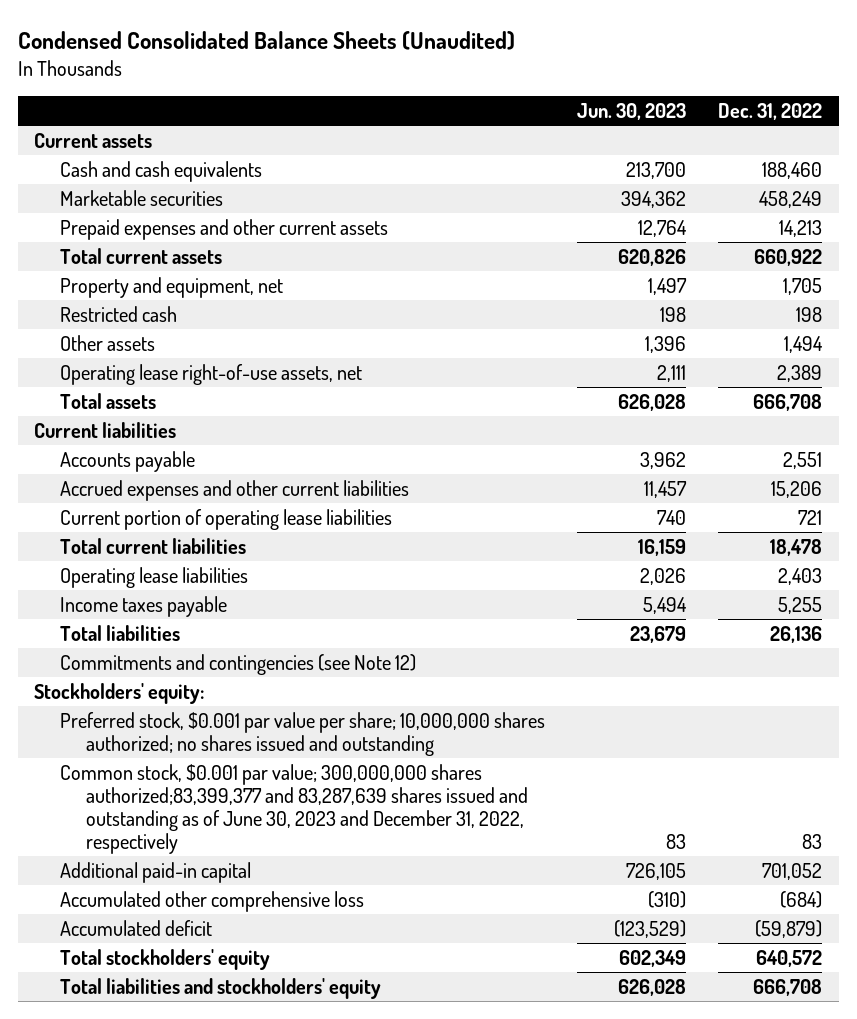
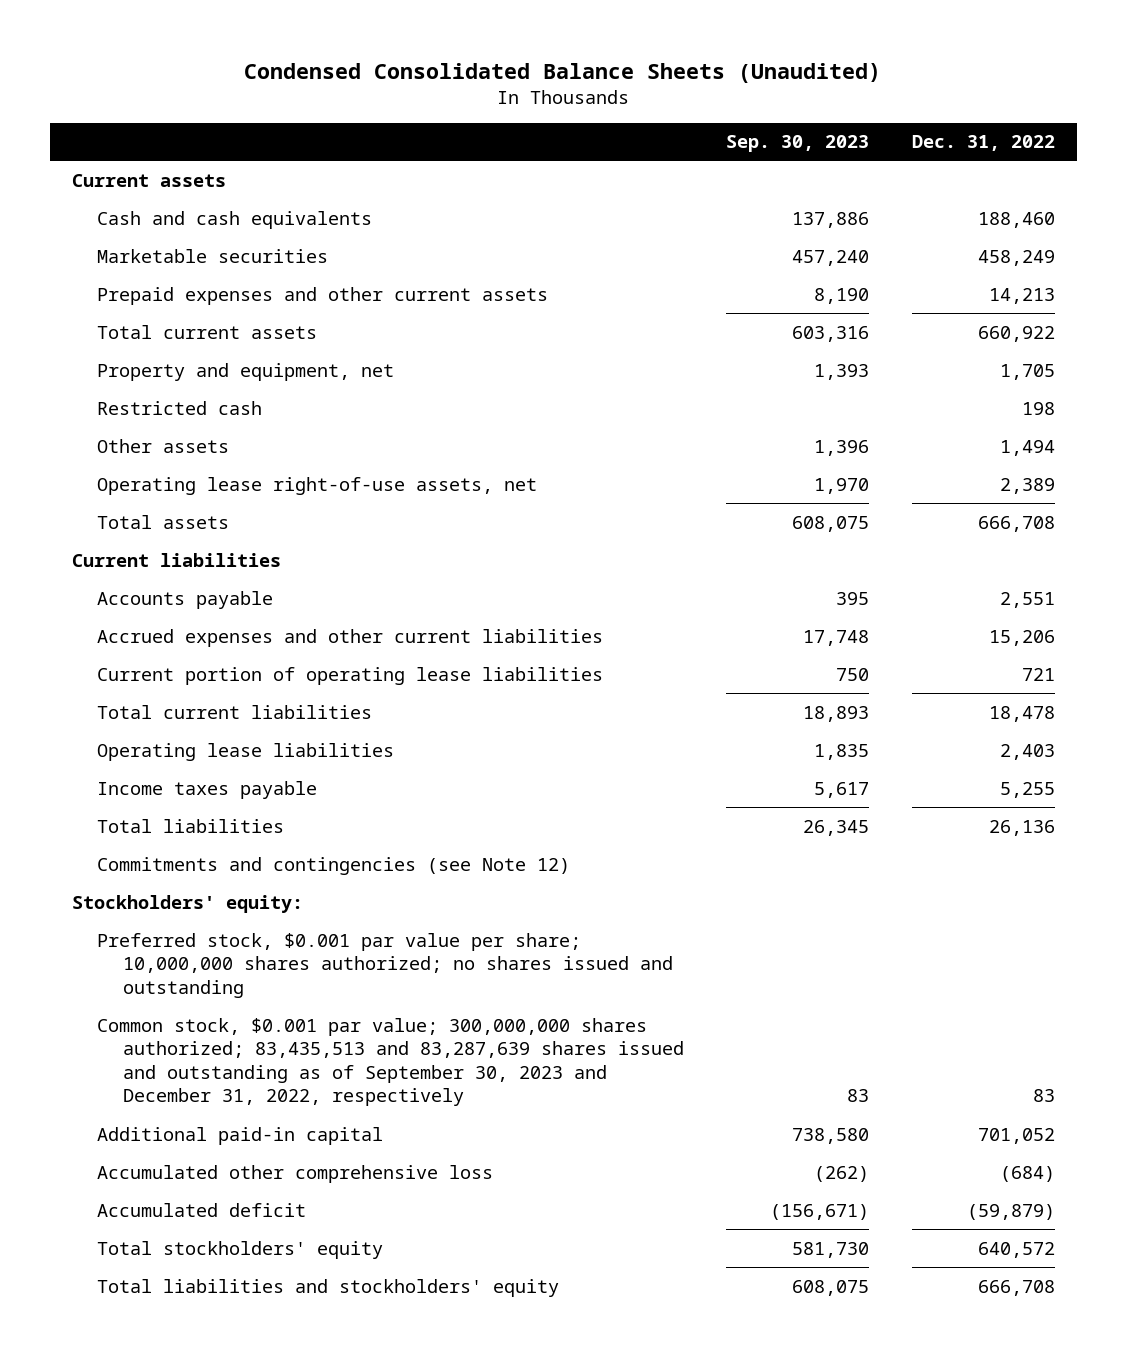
- | Jun. 30, 2023 | Dec. 31, 2022
+ | Sep. 30, 2023 | Dec. 31, 2022
- Common stock, $0.001 par value; 300,000,000 shares authorized;83,399,377 and 83,287,639 shares issued and outstanding as of June 30, 2023 and December 31, 2022, respectively | 83 | 83
+ Common stock, $0.001 par value; 300,000,000 shares authorized; 83,435,513 and 83,287,639 shares issued and outstanding as of September 30, 2023 and December 31, 2022, respectively | 83 | 83

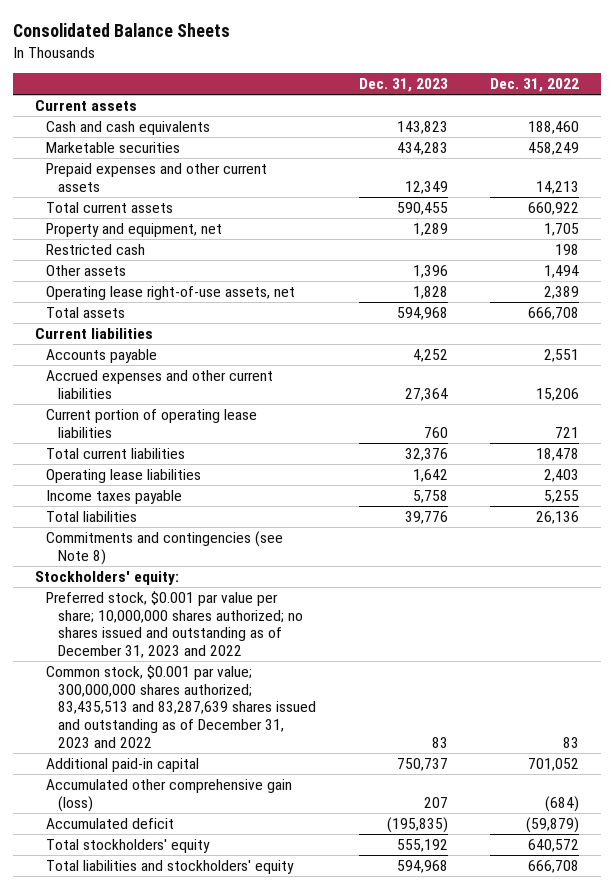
- Condensed Consolidated Balance Sheets (Unaudited)
+ Consolidated Balance Sheets
- | Sep. 30, 2023 | Dec. 31, 2022
+ | Dec. 31, 2023 | Dec. 31, 2022
- Commitments and contingencies (see Note 12)
+ Commitments and contingencies (see Note 8)
- Preferred stock, $0.001 par value per share; 10,000,000 shares authorized; no shares issued and outstanding
- Common stock, $0.001 par value; 300,000,000 shares authorized; 83,435,513 and 83,287,639 shares issued and outstanding as of September 30, 2023 and December 31, 2022, respectively | 83 | 83
+ Preferred stock, $0.001 par value per share; 10,000,000 shares authorized; no shares issued and outstanding as of December 31, 2023 and 2022
+ Common stock, $0.001 par value; 300,000,000 shares authorized; 83,435,513 and 83,287,639 shares issued and outstanding as of December 31, 2023 and 2022 | 83 | 83
- Accumulated other comprehensive loss | (262) | (684)
+ Accumulated other comprehensive gain (loss) | 207 | (684)

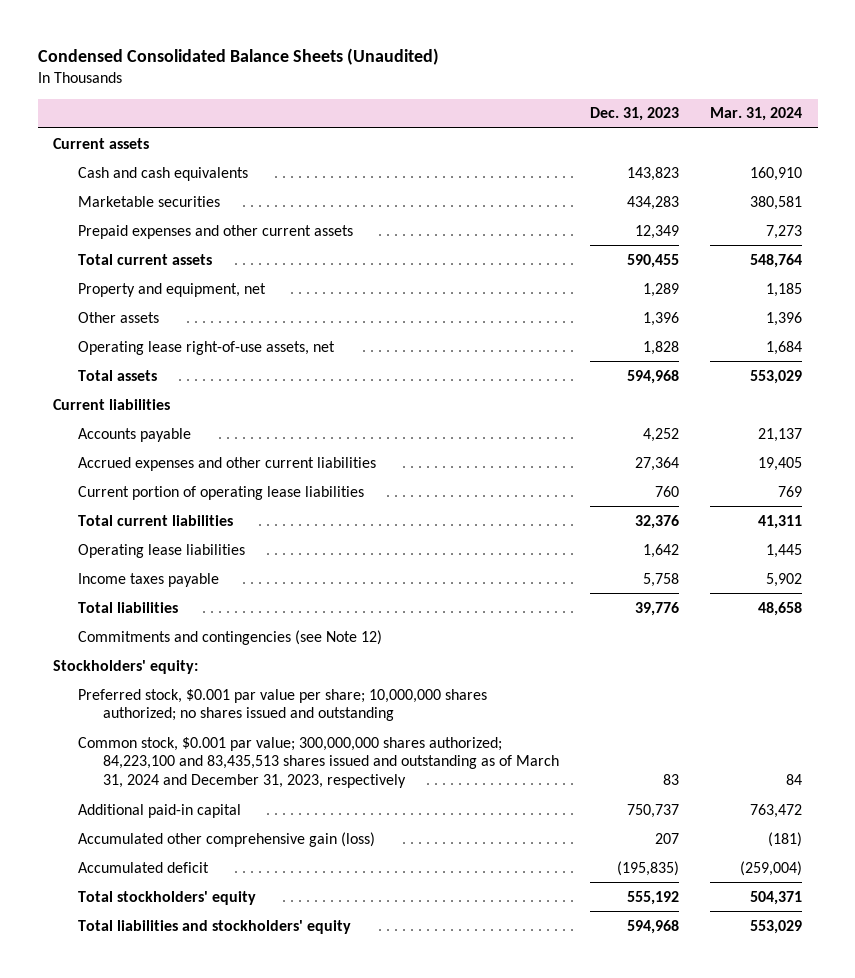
- Consolidated Balance Sheets
+ Condensed Consolidated Balance Sheets (Unaudited)
- | Dec. 31, 2023 | Dec. 31, 2022
+ | Dec. 31, 2023 | Mar. 31, 2024
- Restricted cash | | 198
- Commitments and contingencies (see Note 8)
+ Commitments and contingencies (see Note 12)
- Preferred stock, $0.001 par value per share; 10,000,000 shares authorized; no shares issued and outstanding as of December 31, 2023 and 2022
- Common stock, $0.001 par value; 300,000,000 shares authorized; 83,435,513 and 83,287,639 shares issued and outstanding as of December 31, 2023 and 2022 | 83 | 83
+ Preferred stock, $0.001 par value per share; 10,000,000 shares authorized; no shares issued and outstanding
+ Common stock, $0.001 par value; 300,000,000 shares authorized; 84,223,100 and 83,435,513 shares issued and outstanding as of March 31, 2024 and December 31, 2023, respectively | 83 | 84

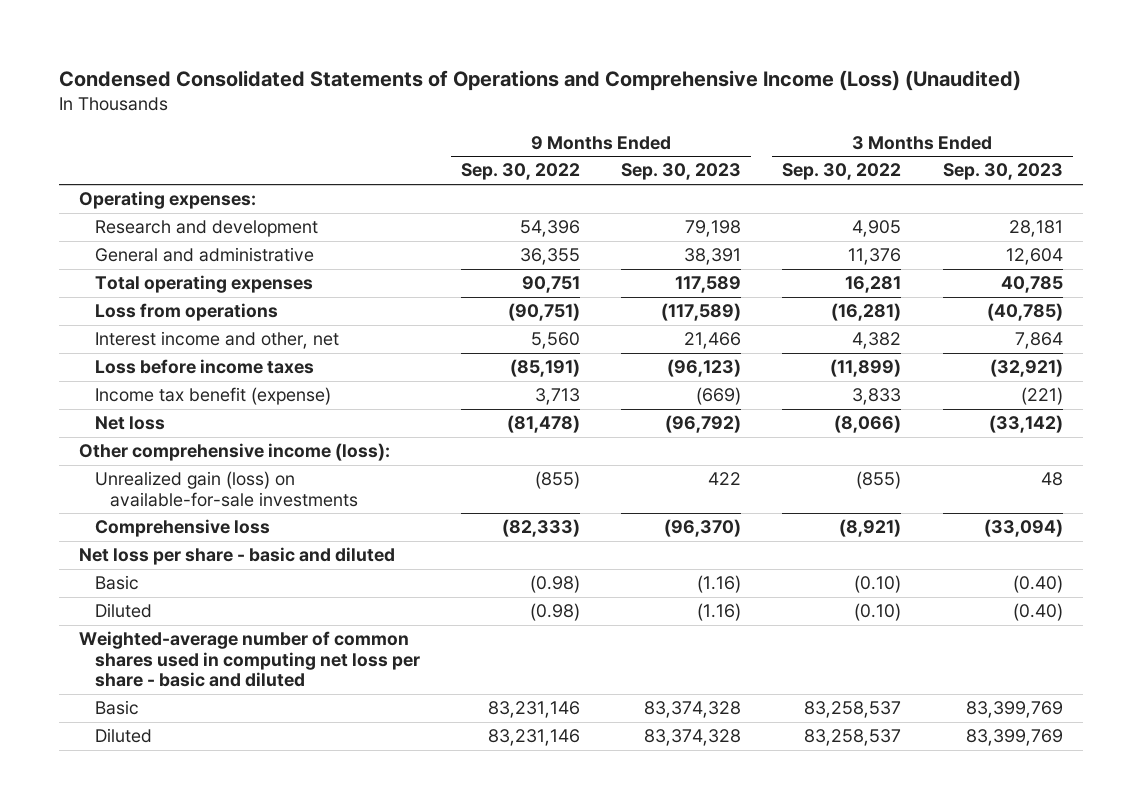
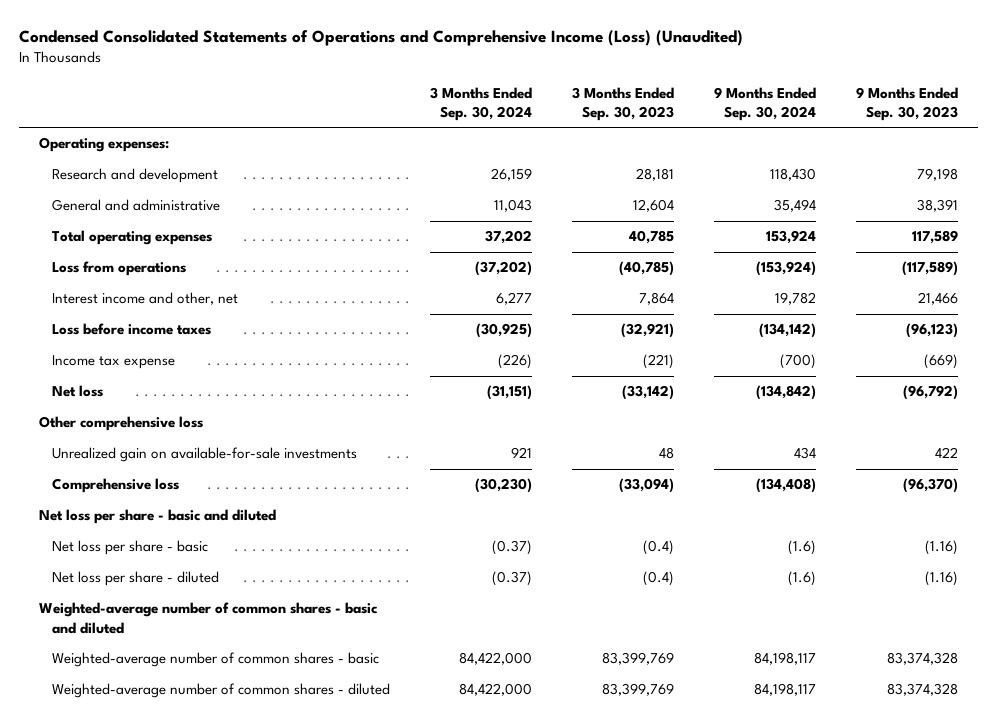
- | 9 Months Ended Sep. 30, 2022 | 9 Months Ended Sep. 30, 2023 | 3 Months Ended Sep. 30, 2022 | 3 Months Ended Sep. 30, 2023
+ | 3 Months Ended Sep. 30, 2024 | 3 Months Ended Sep. 30, 2023 | 9 Months Ended Sep. 30, 2024 | 9 Months Ended Sep. 30, 2023
- Income tax benefit (expense) | 3,713 | (669) | 3,833 | (221)
+ Income tax expense | (226) | (221) | (700) | (669)
- Other comprehensive income (loss):
- Unrealized gain (loss) on available-for-sale investments | (855) | 422 | (855) | 48
+ Other comprehensive loss
+ Unrealized gain on available-for-sale investments | 921 | 48 | 434 | 422
- Basic | (0.98) | (1.16) | (0.10) | (0.40)
- Diluted | (0.98) | (1.16) | (0.10) | (0.40)
- Weighted-average number of common shares used in computing net loss per share - basic and diluted
- Basic | 83,231,146 | 83,374,328 | 83,258,537 | 83,399,769
- Diluted | 83,231,146 | 83,374,328 | 83,258,537 | 83,399,769
+ Net loss per share - basic | (0.37) | (0.4) | (1.6) | (1.16)
+ Net loss per share - diluted | (0.37) | (0.4) | (1.6) | (1.16)
+ Weighted-average number of common shares - basic and diluted
+ Weighted-average number of common shares - basic | 84,422,000 | 83,399,769 | 84,198,117 | 83,374,328
+ Weighted-average number of common shares - diluted | 84,422,000 | 83,399,769 | 84,198,117 | 83,374,328

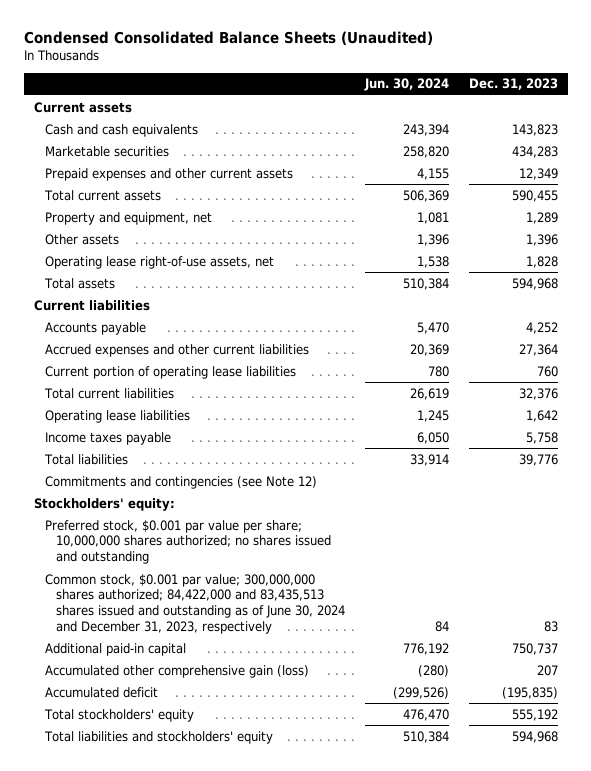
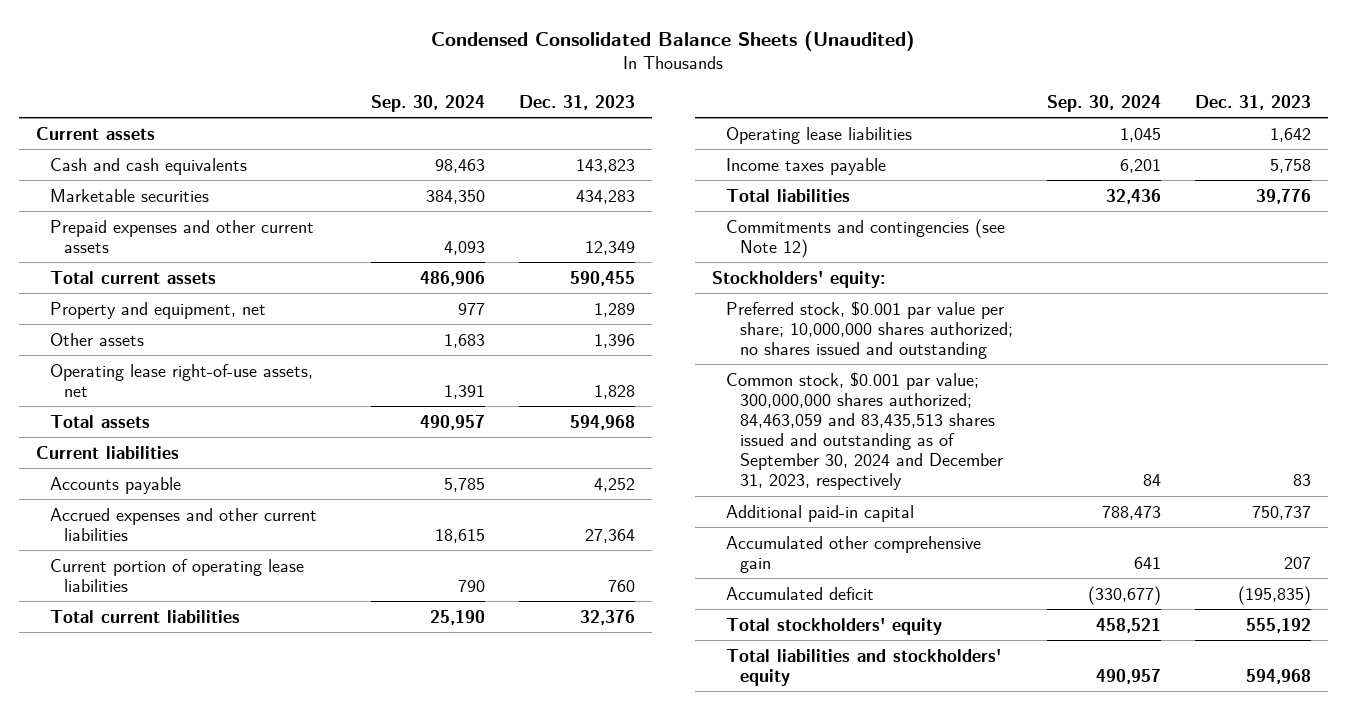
- | Jun. 30, 2024 | Dec. 31, 2023
+ | Sep. 30, 2024 | Dec. 31, 2023
- Common stock, $0.001 par value; 300,000,000 shares authorized; 84,422,000 and 83,435,513 shares issued and outstanding as of June 30, 2024 and December 31, 2023, respectively | 84 | 83
+ Common stock, $0.001 par value; 300,000,000 shares authorized; 84,463,059 and 83,435,513 shares issued and outstanding as of September 30, 2024 and December 31, 2023, respectively | 84 | 83
- Accumulated other comprehensive gain (loss) | (280) | 207
+ Accumulated other comprehensive gain | 641 | 207

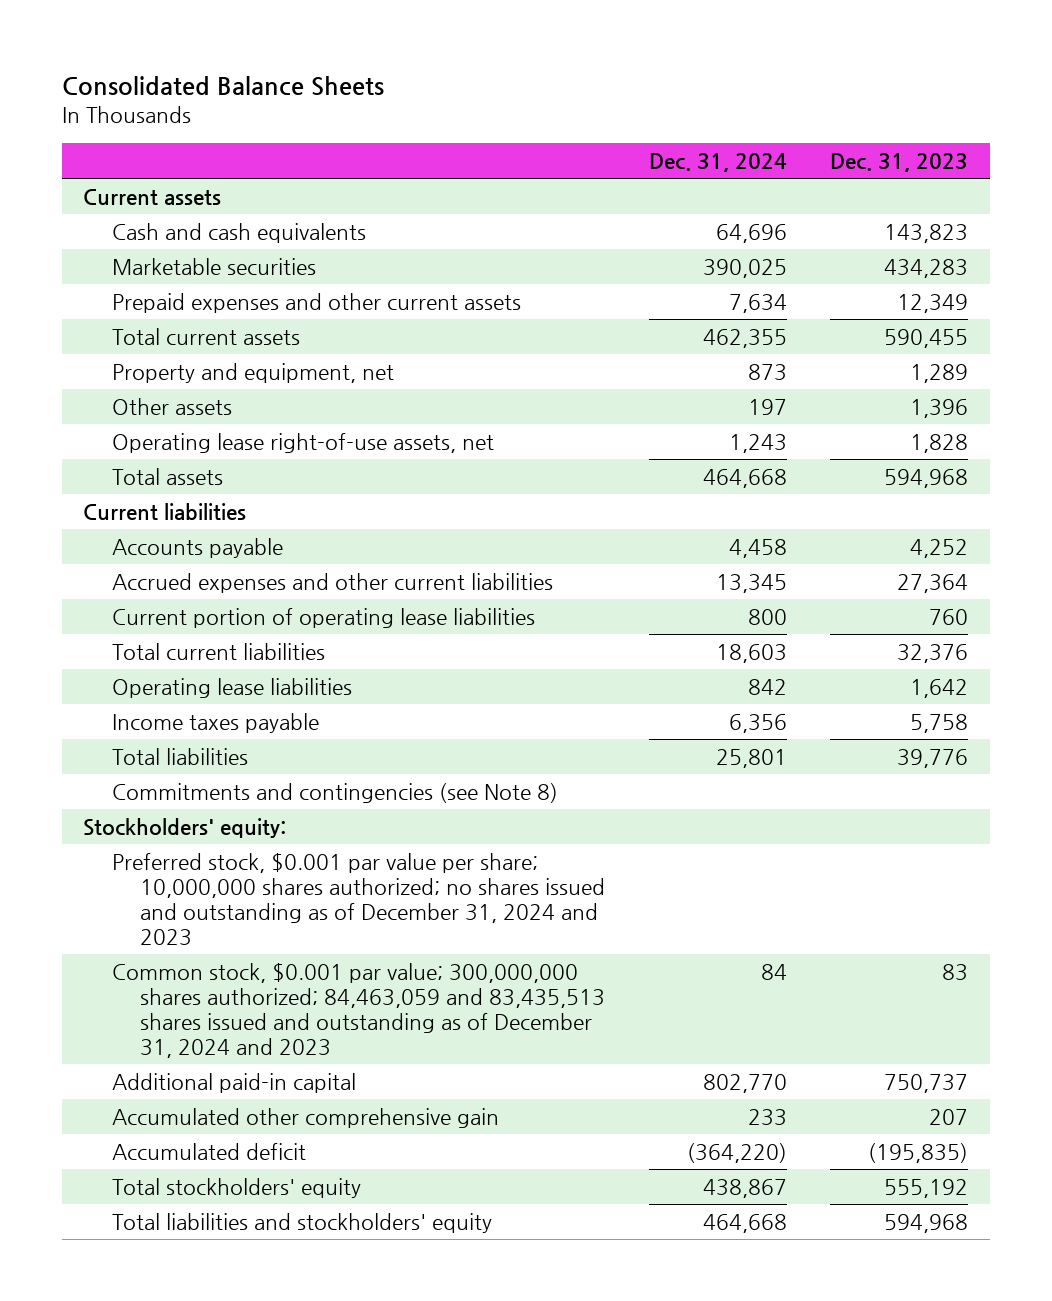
- Condensed Consolidated Balance Sheets (Unaudited)
+ Consolidated Balance Sheets
- | Sep. 30, 2024 | Dec. 31, 2023
+ | Dec. 31, 2024 | Dec. 31, 2023
- Commitments and contingencies (see Note 12)
+ Commitments and contingencies (see Note 8)
- Preferred stock, $0.001 par value per share; 10,000,000 shares authorized; no shares issued and outstanding
- Common stock, $0.001 par value; 300,000,000 shares authorized; 84,463,059 and 83,435,513 shares issued and outstanding as of September 30, 2024 and December 31, 2023, respectively | 84 | 83
+ Preferred stock, $0.001 par value per share; 10,000,000 shares authorized; no shares issued and outstanding as of December 31, 2024 and 2023
+ Common stock, $0.001 par value; 300,000,000 shares authorized; 84,463,059 and 83,435,513 shares issued and outstanding as of December 31, 2024 and 2023 | 84 | 83

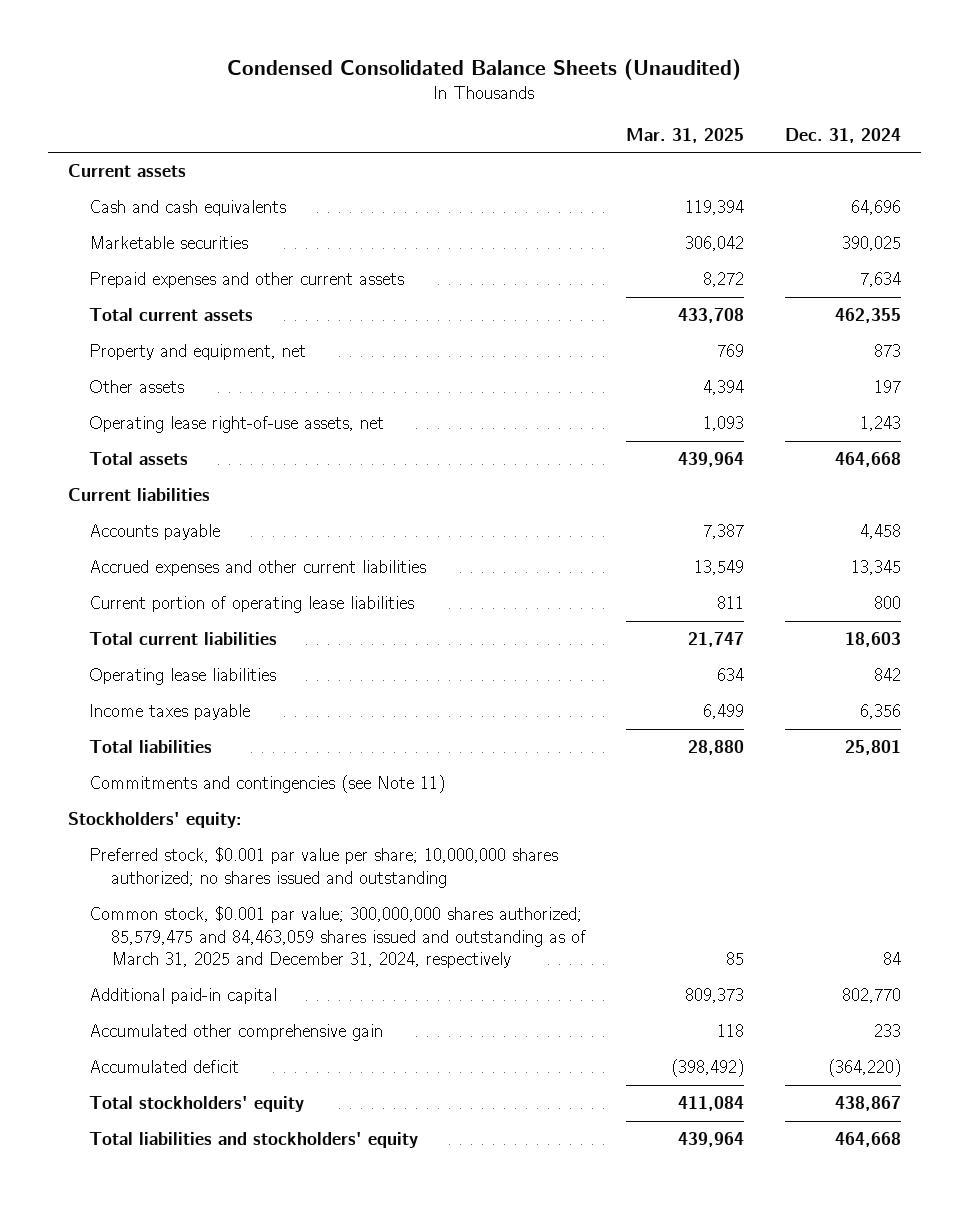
- Consolidated Balance Sheets
+ Condensed Consolidated Balance Sheets (Unaudited)
- | Dec. 31, 2024 | Dec. 31, 2023
+ | Mar. 31, 2025 | Dec. 31, 2024
- Commitments and contingencies (see Note 8)
+ Commitments and contingencies (see Note 11)
- Preferred stock, $0.001 par value per share; 10,000,000 shares authorized; no shares issued and outstanding as of December 31, 2024 and 2023
- Common stock, $0.001 par value; 300,000,000 shares authorized; 84,463,059 and 83,435,513 shares issued and outstanding as of December 31, 2024 and 2023 | 84 | 83
+ Preferred stock, $0.001 par value per share; 10,000,000 shares authorized; no shares issued and outstanding
+ Common stock, $0.001 par value; 300,000,000 shares authorized; 85,579,475 and 84,463,059 shares issued and outstanding as of March 31, 2025 and December 31, 2024, respectively | 85 | 84

